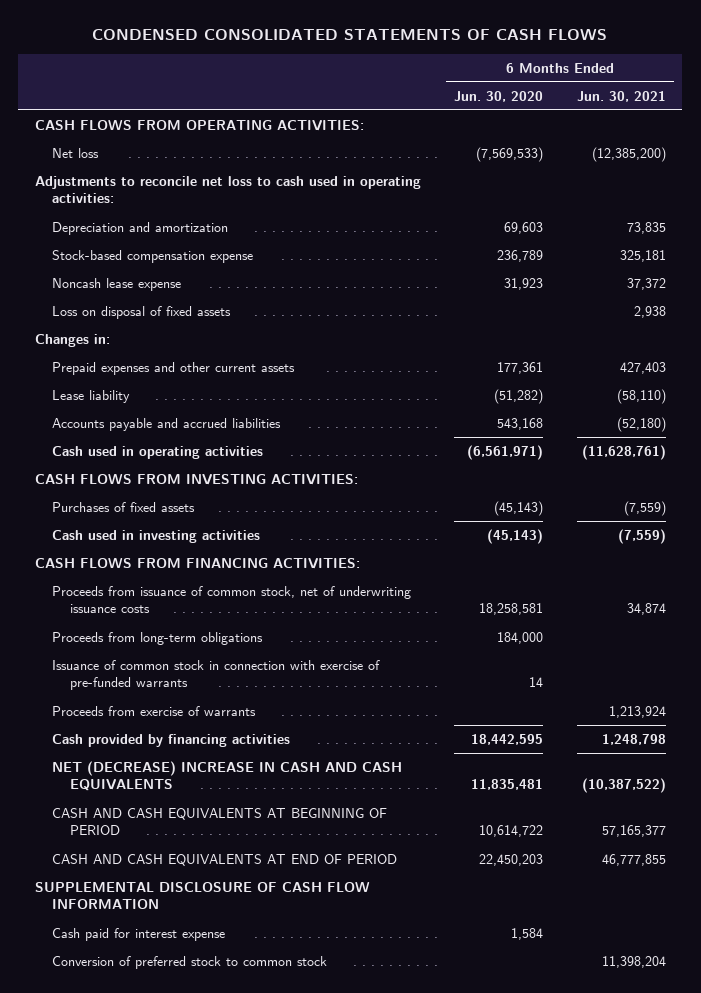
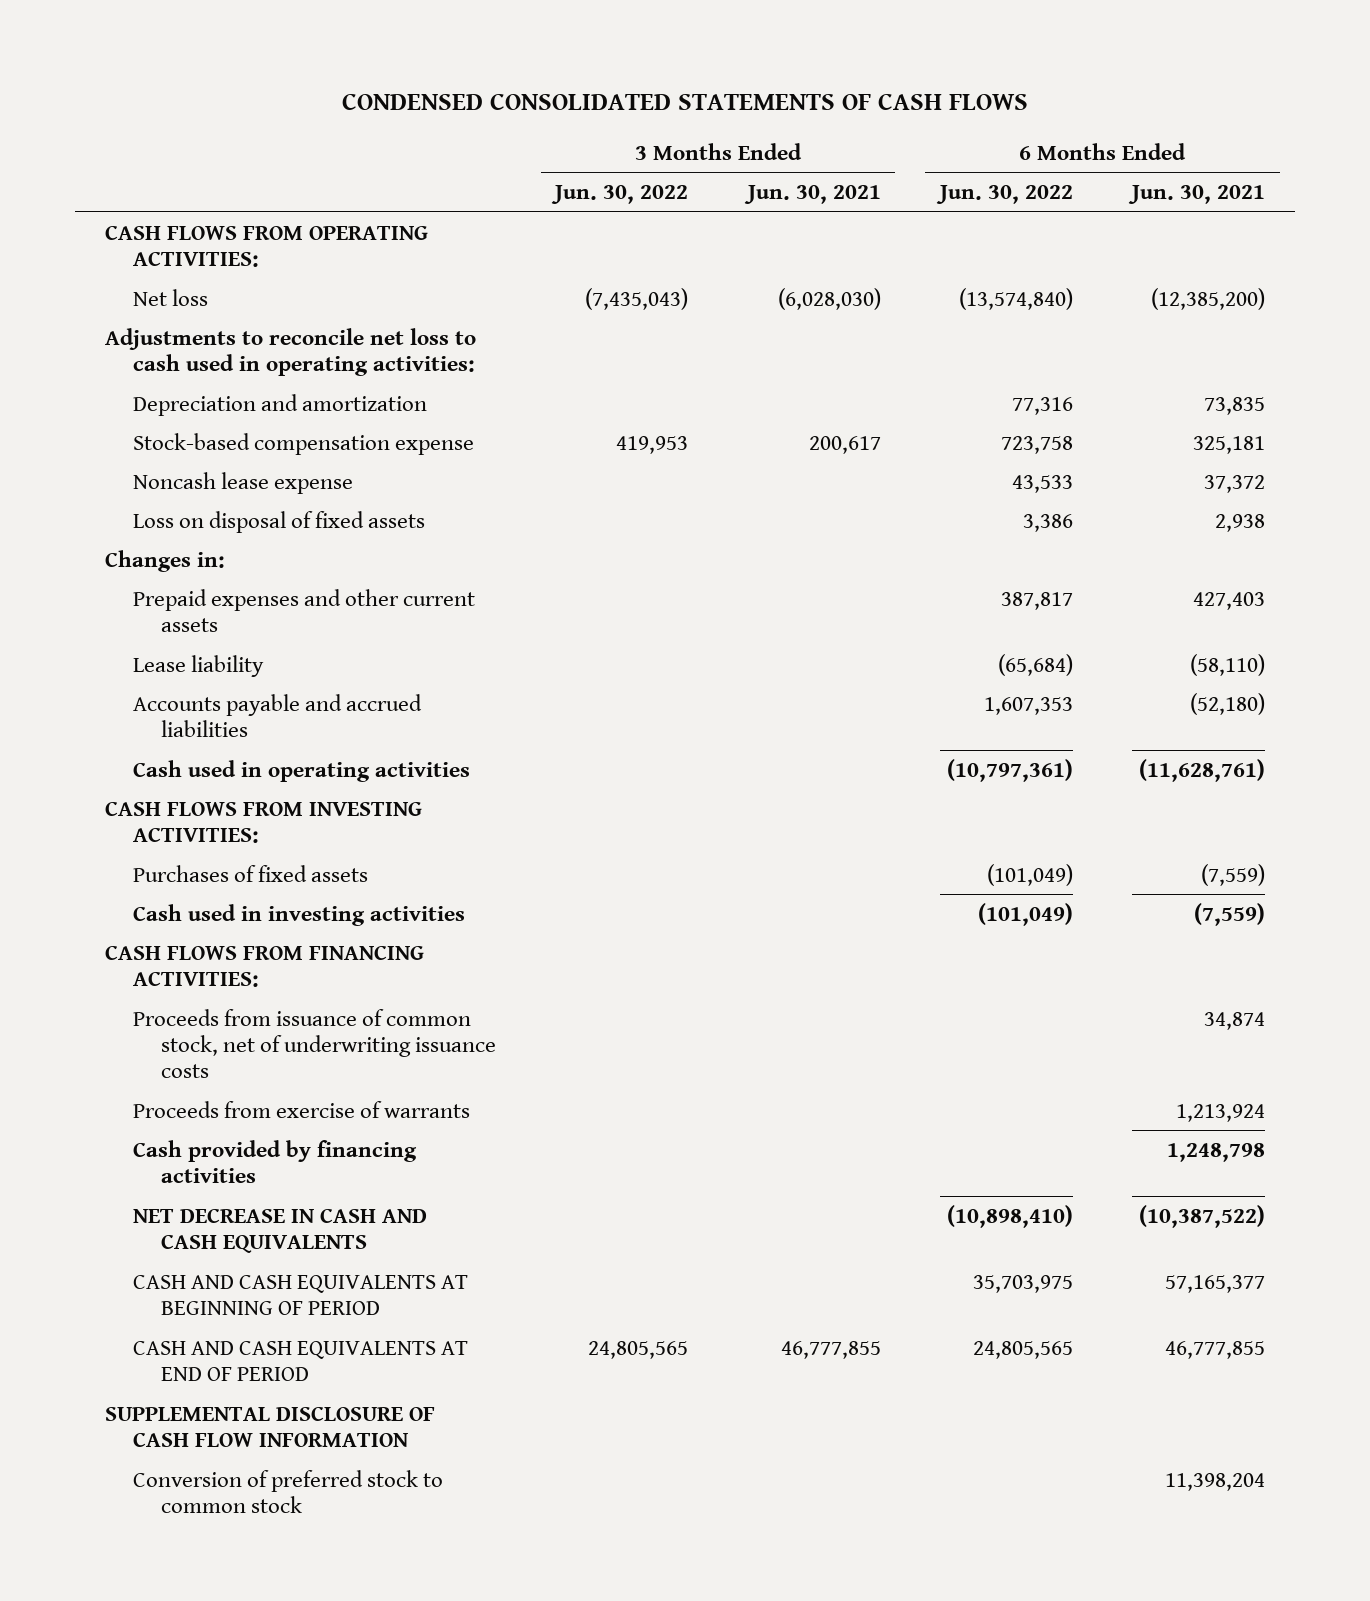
- | 6 Months Ended Jun. 30, 2020 | 6 Months Ended Jun. 30, 2021
+ | 3 Months Ended Jun. 30, 2022 | 3 Months Ended Jun. 30, 2021 | 6 Months Ended Jun. 30, 2022 | 6 Months Ended Jun. 30, 2021
- Proceeds from long-term obligations | 184,000 |
- Issuance of common stock in connection with exercise of pre-funded warrants | 14 |
- NET (DECREASE) INCREASE IN CASH AND CASH EQUIVALENTS | 11,835,481 | (10,387,522)
+ NET DECREASE IN CASH AND CASH EQUIVALENTS | | | (10,898,410) | (10,387,522)
- Cash paid for interest expense | 1,584 |

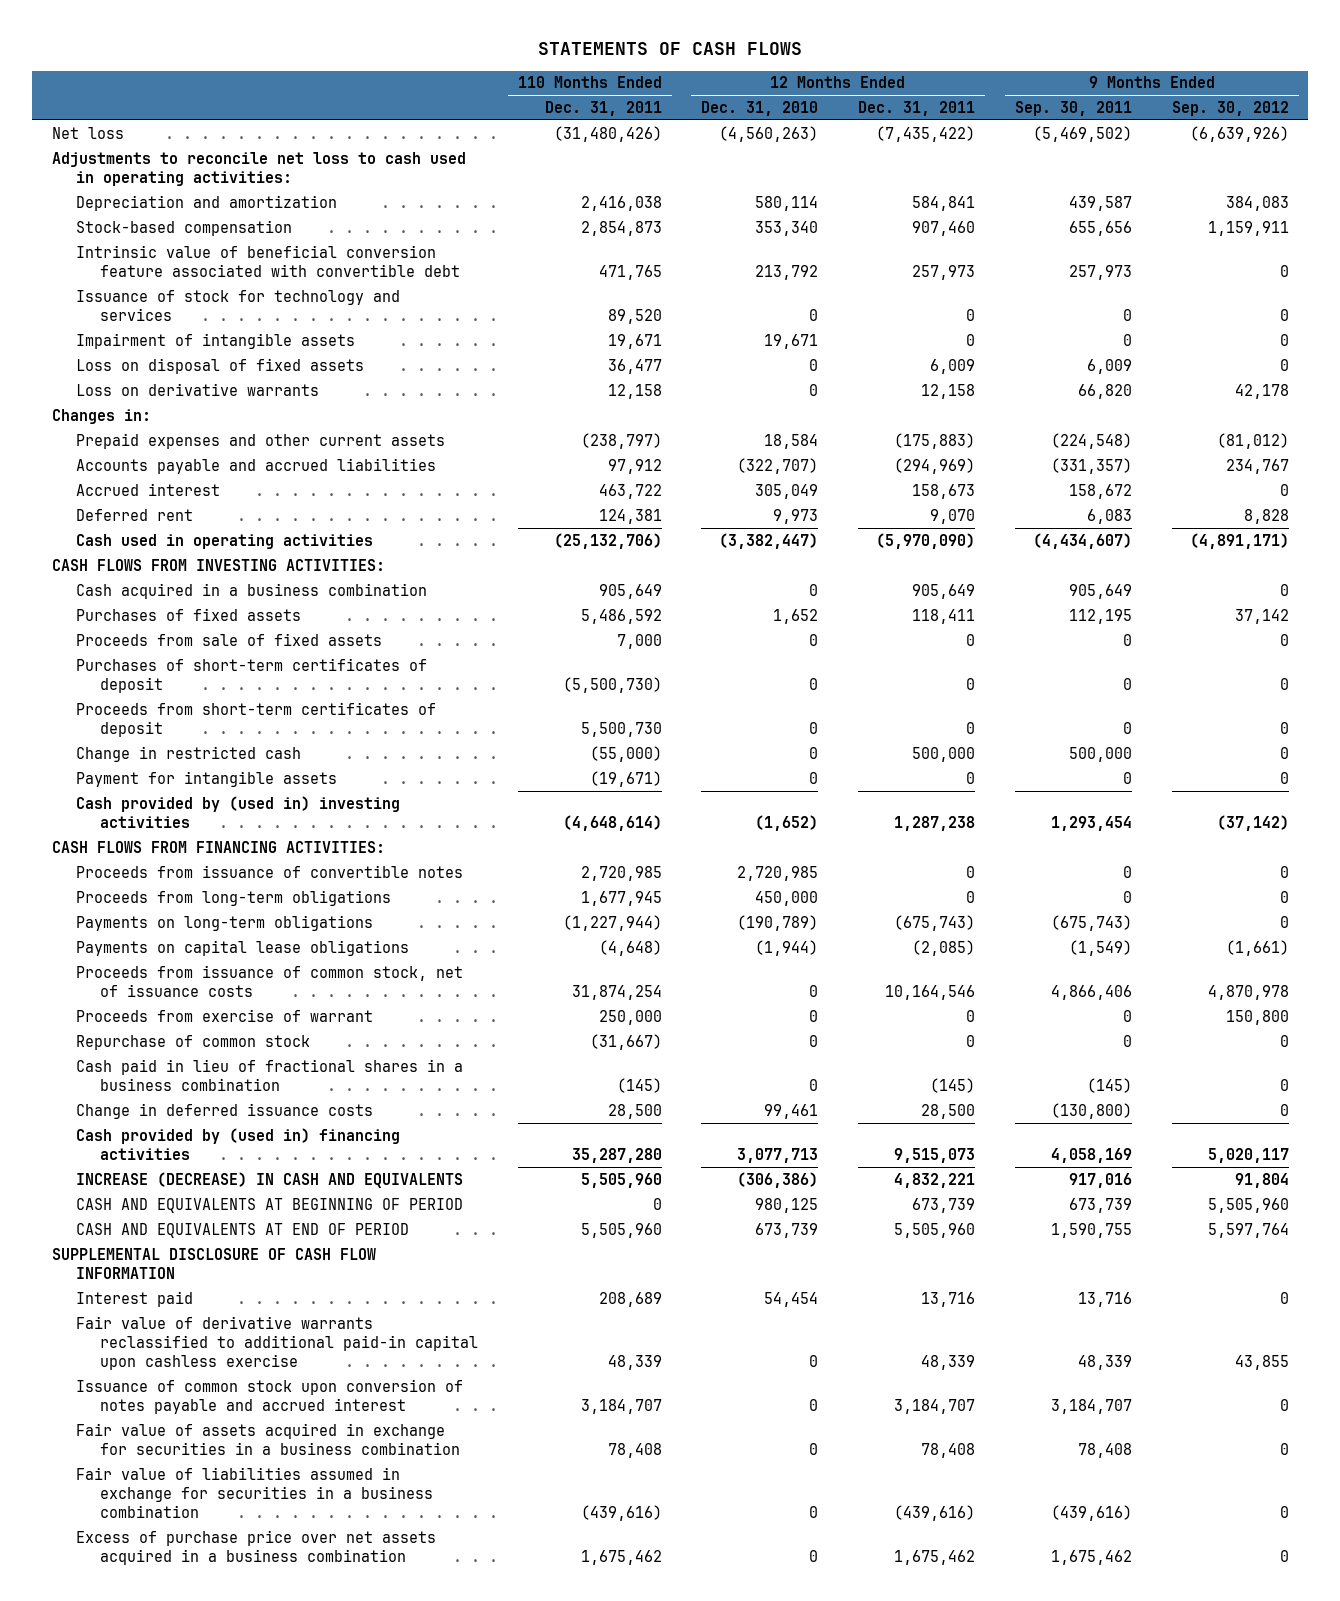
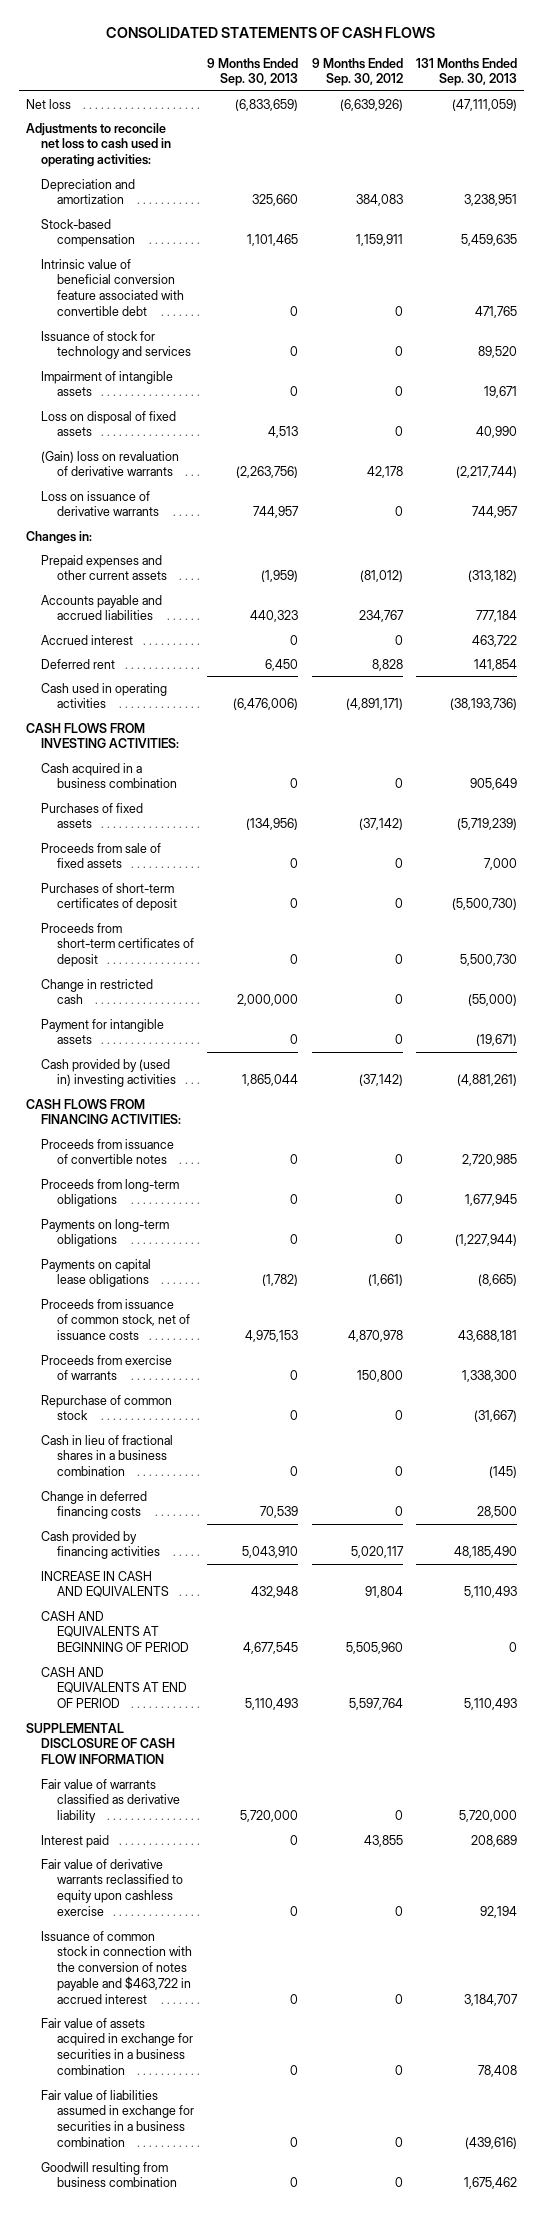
- STATEMENTS OF CASH FLOWS
+ CONSOLIDATED STATEMENTS OF CASH FLOWS
- | 110 Months Ended Dec. 31, 2011 | 12 Months Ended Dec. 31, 2010 | 12 Months Ended Dec. 31, 2011 | 9 Months Ended Sep. 30, 2011 | 9 Months Ended Sep. 30, 2012
+ | 9 Months Ended Sep. 30, 2013 | 9 Months Ended Sep. 30, 2012 | 131 Months Ended Sep. 30, 2013
- Loss on derivative warrants | 12,158 | 0 | 12,158 | 66,820 | 42,178
+ (Gain) loss on revaluation of derivative warrants | (2,263,756) | 42,178 | (2,217,744)
+ Loss on issuance of derivative warrants | 744,957 | 0 | 744,957
- Purchases of fixed assets | 5,486,592 | 1,652 | 118,411 | 112,195 | 37,142
+ Purchases of fixed assets | (134,956) | (37,142) | (5,719,239)
- Proceeds from exercise of warrant | 250,000 | 0 | 0 | 0 | 150,800
+ Proceeds from exercise of warrants | 0 | 150,800 | 1,338,300
- Cash paid in lieu of fractional shares in a business combination | (145) | 0 | (145) | (145) | 0
- Change in deferred issuance costs | 28,500 | 99,461 | 28,500 | (130,800) | 0
- Cash provided by (used in) financing activities | 35,287,280 | 3,077,713 | 9,515,073 | 4,058,169 | 5,020,117
- INCREASE (DECREASE) IN CASH AND EQUIVALENTS | 5,505,960 | (306,386) | 4,832,221 | 917,016 | 91,804
+ Cash in lieu of fractional shares in a business combination | 0 | 0 | (145)
+ Change in deferred financing costs | 70,539 | 0 | 28,500
+ Cash provided by financing activities | 5,043,910 | 5,020,117 | 48,185,490
+ INCREASE IN CASH AND EQUIVALENTS | 432,948 | 91,804 | 5,110,493
- Interest paid | 208,689 | 54,454 | 13,716 | 13,716 | 0
- Fair value of derivative warrants reclassified to additional paid-in capital upon cashless exercise | 48,339 | 0 | 48,339 | 48,339 | 43,855
- Issuance of common stock upon conversion of notes payable and accrued interest | 3,184,707 | 0 | 3,184,707 | 3,184,707 | 0
+ Fair value of warrants classified as derivative liability | 5,720,000 | 0 | 5,720,000
+ Interest paid | 0 | 43,855 | 208,689
+ Fair value of derivative warrants reclassified to equity upon cashless exercise | 0 | 0 | 92,194
+ Issuance of common stock in connection with the conversion of notes payable and $463,722 in accrued interest | 0 | 0 | 3,184,707
- Excess of purchase price over net assets acquired in a business combination | 1,675,462 | 0 | 1,675,462 | 1,675,462 | 0
+ Goodwill resulting from business combination | 0 | 0 | 1,675,462

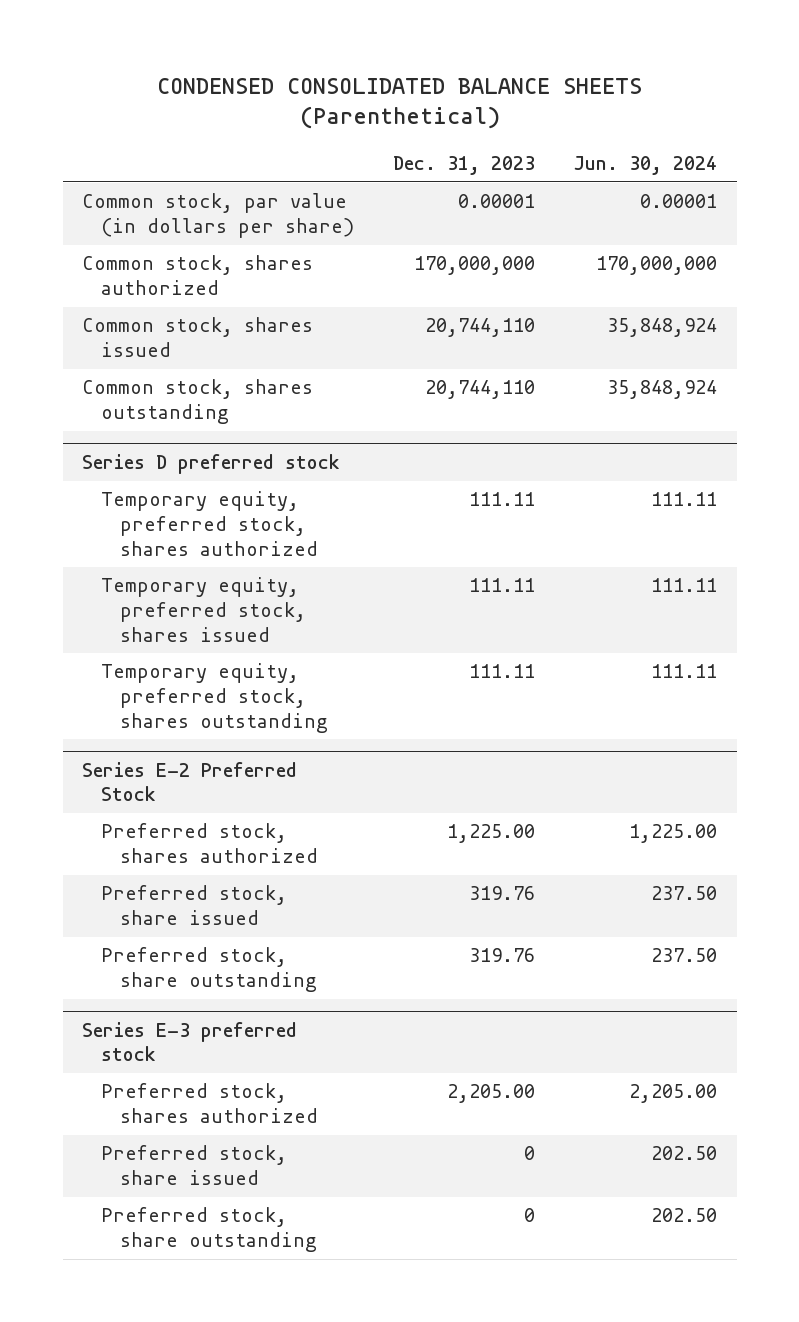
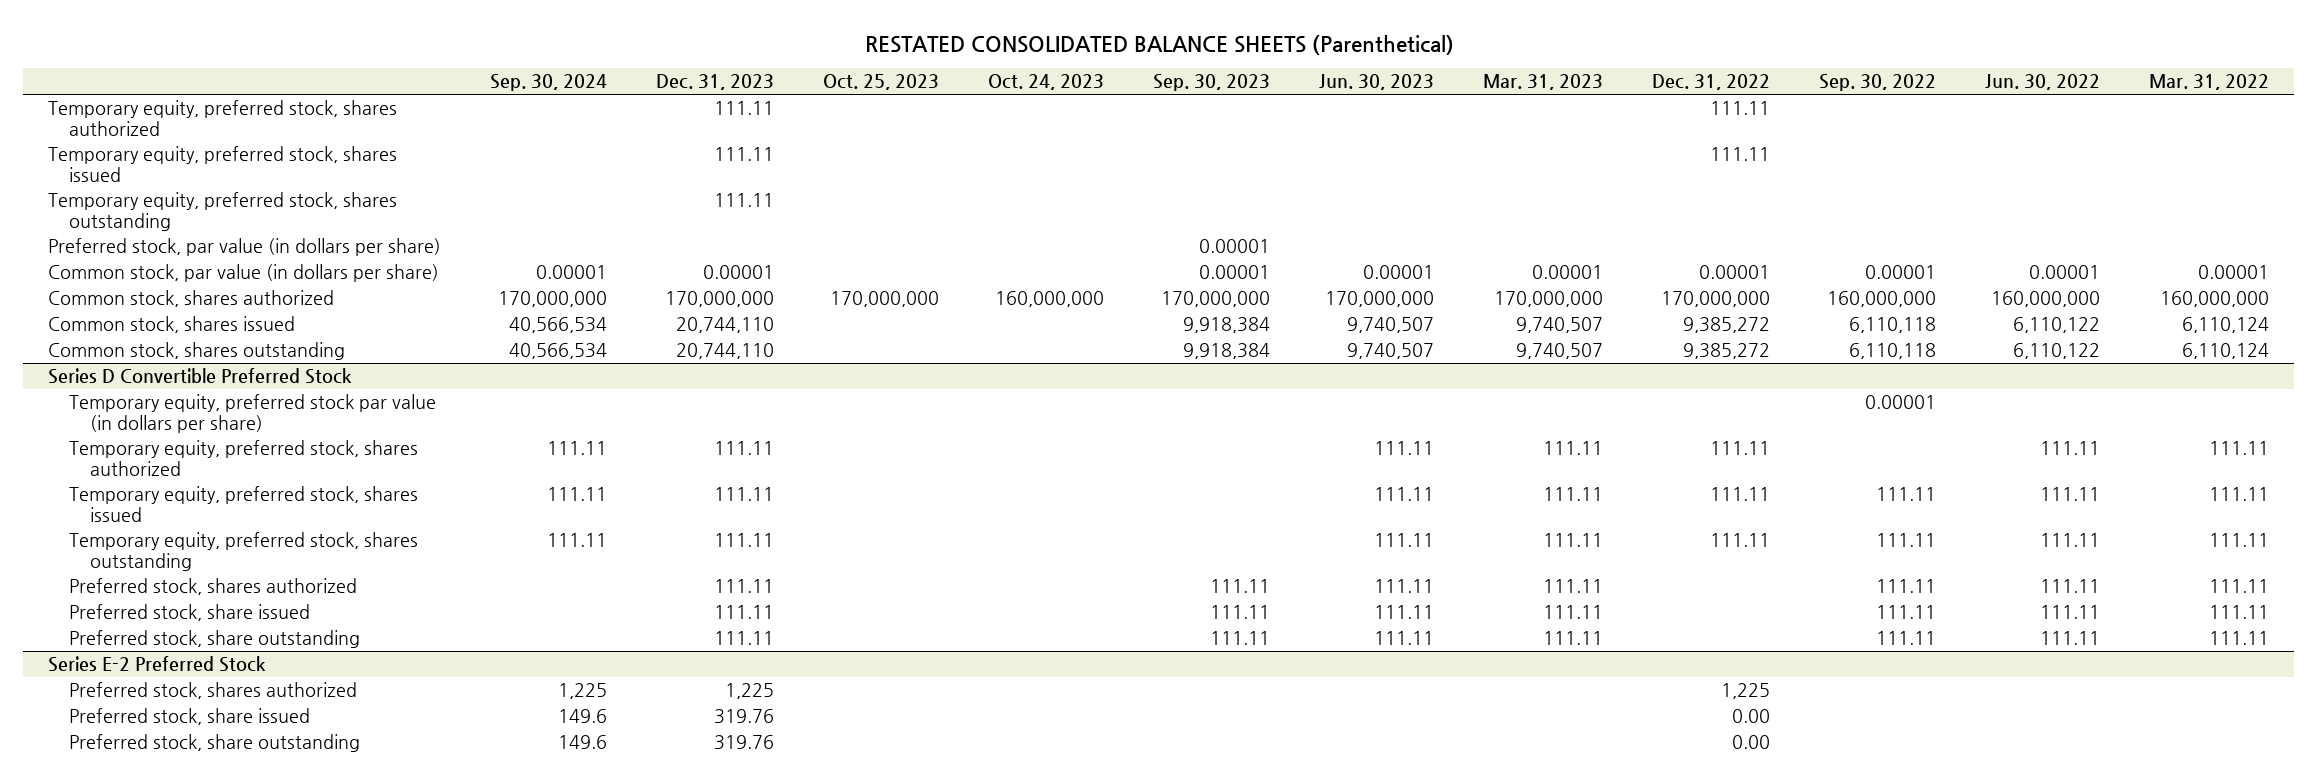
- CONDENSED CONSOLIDATED BALANCE SHEETS (Parenthetical)
+ RESTATED CONSOLIDATED BALANCE SHEETS (Parenthetical)
- | Dec. 31, 2023 | Jun. 30, 2024
+ | Sep. 30, 2024 | Dec. 31, 2023 | Oct. 25, 2023 | Oct. 24, 2023 | Sep. 30, 2023 | Jun. 30, 2023 | Mar. 31, 2023 | Dec. 31, 2022 | Sep. 30, 2022 | Jun. 30, 2022 | Mar. 31, 2022
+ Temporary equity, preferred stock, shares authorized | | 111.11 | | | | | | 111.11 | | |
+ Temporary equity, preferred stock, shares issued | | 111.11 | | | | | | 111.11 | | |
+ Temporary equity, preferred stock, shares outstanding | | 111.11 | | | | | | | | |
+ Preferred stock, par value (in dollars per share) | | | | | 0.00001 | | | | | |
- Series D preferred stock
+ Series D Convertible Preferred Stock
+ Temporary equity, preferred stock par value (in dollars per share) | | | | | | | | | 0.00001 | |
+ Preferred stock, shares authorized | | 111.11 | | | 111.11 | 111.11 | 111.11 | | 111.11 | 111.11 | 111.11
+ Preferred stock, share issued | | 111.11 | | | 111.11 | 111.11 | 111.11 | | 111.11 | 111.11 | 111.11
+ Preferred stock, share outstanding | | 111.11 | | | 111.11 | 111.11 | 111.11 | | 111.11 | 111.11 | 111.11
@ Series E-2 Preferred Stock
- Preferred stock, shares authorized | 1,225.00 | 1,225.00
+ Preferred stock, shares authorized | 1,225 | 1,225 | | | | | | 1,225 | | |
- Series E-3 preferred stock
- Preferred stock, shares authorized | 2,205.00 | 2,205.00
- Preferred stock, share issued | 0 | 202.50
- Preferred stock, share outstanding | 0 | 202.50

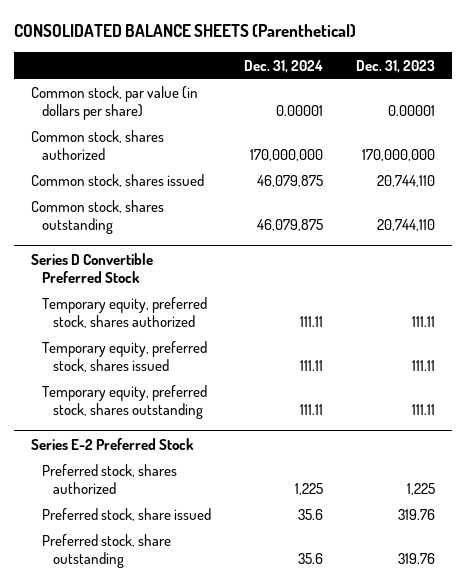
- RESTATED CONSOLIDATED BALANCE SHEETS (Parenthetical)
+ CONSOLIDATED BALANCE SHEETS (Parenthetical)
- | Sep. 30, 2024 | Dec. 31, 2023 | Oct. 25, 2023 | Oct. 24, 2023 | Sep. 30, 2023 | Jun. 30, 2023 | Mar. 31, 2023 | Dec. 31, 2022 | Sep. 30, 2022 | Jun. 30, 2022 | Mar. 31, 2022
+ | Dec. 31, 2024 | Dec. 31, 2023
- Temporary equity, preferred stock, shares authorized | | 111.11 | | | | | | 111.11 | | |
- Temporary equity, preferred stock, shares issued | | 111.11 | | | | | | 111.11 | | |
- Temporary equity, preferred stock, shares outstanding | | 111.11 | | | | | | | | |
- Preferred stock, par value (in dollars per share) | | | | | 0.00001 | | | | | |
@ Series D Convertible Preferred Stock
- Temporary equity, preferred stock par value (in dollars per share) | | | | | | | | | 0.00001 | |
- Preferred stock, shares authorized | | 111.11 | | | 111.11 | 111.11 | 111.11 | | 111.11 | 111.11 | 111.11
- Preferred stock, share issued | | 111.11 | | | 111.11 | 111.11 | 111.11 | | 111.11 | 111.11 | 111.11
- Preferred stock, share outstanding | | 111.11 | | | 111.11 | 111.11 | 111.11 | | 111.11 | 111.11 | 111.11

